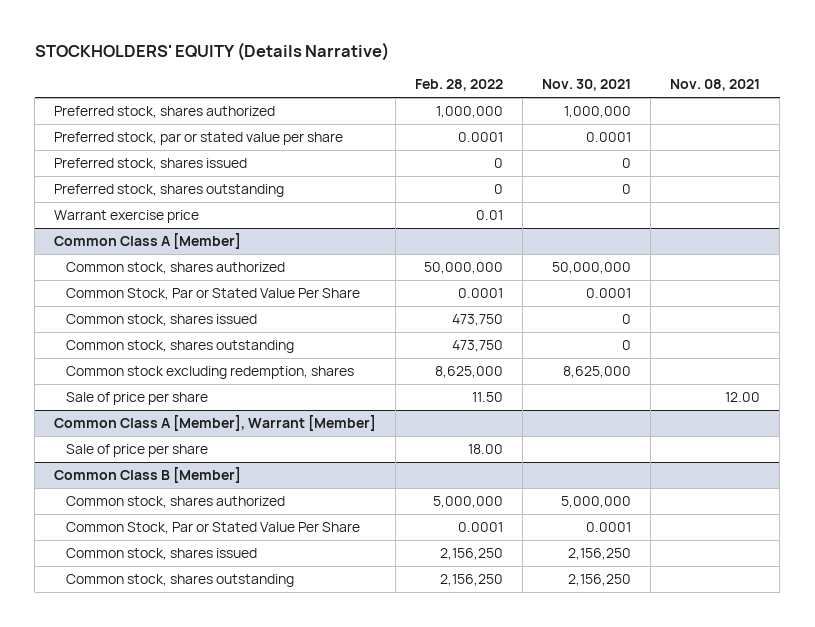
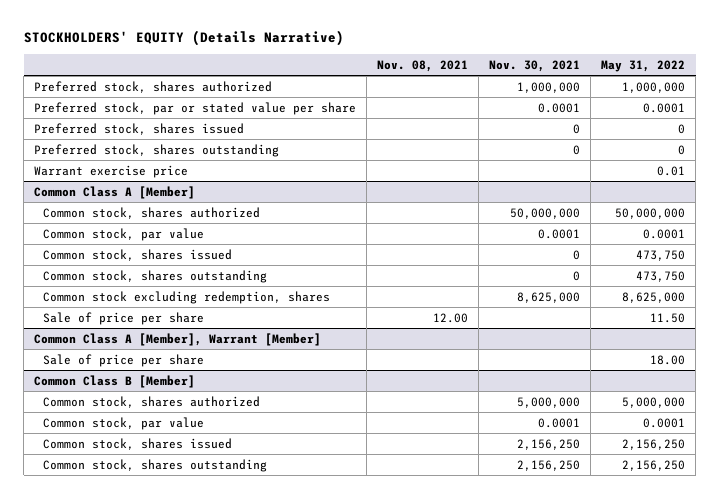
- | Feb. 28, 2022 | Nov. 30, 2021 | Nov. 08, 2021
+ | Nov. 08, 2021 | Nov. 30, 2021 | May 31, 2022
@ Common Class A [Member]
- Common Stock, Par or Stated Value Per Share | 0.0001 | 0.0001 |
+ Common stock, par value | | 0.0001 | 0.0001
@ Common Class B [Member]
- Common Stock, Par or Stated Value Per Share | 0.0001 | 0.0001 |
+ Common stock, par value | | 0.0001 | 0.0001

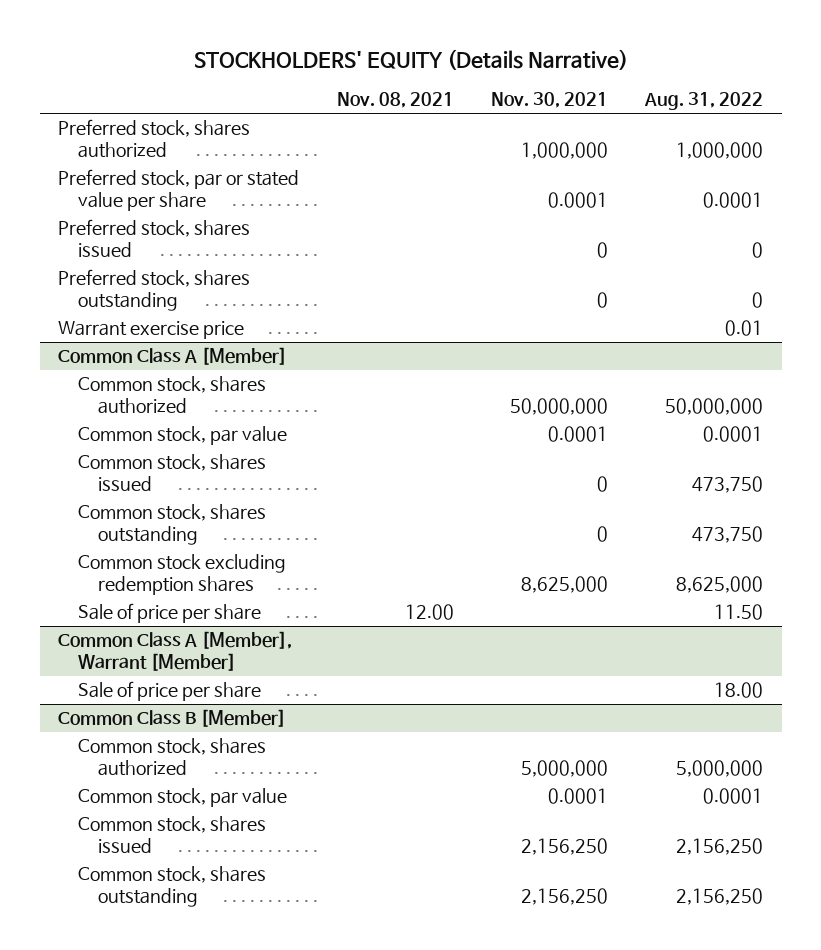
- | Nov. 08, 2021 | Nov. 30, 2021 | May 31, 2022
+ | Nov. 08, 2021 | Nov. 30, 2021 | Aug. 31, 2022
@ Common Class A [Member]
- Common stock excluding redemption, shares | | 8,625,000 | 8,625,000
+ Common stock excluding redemption shares | | 8,625,000 | 8,625,000

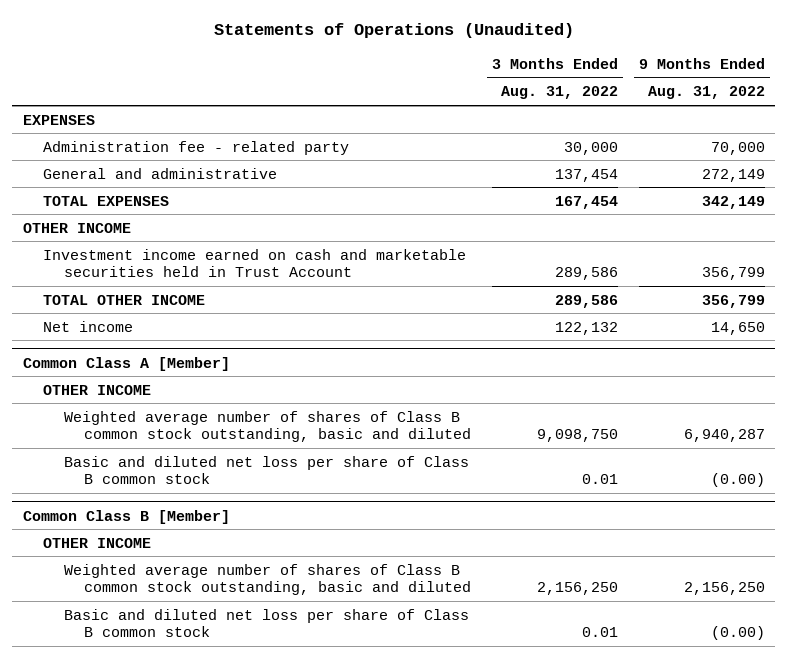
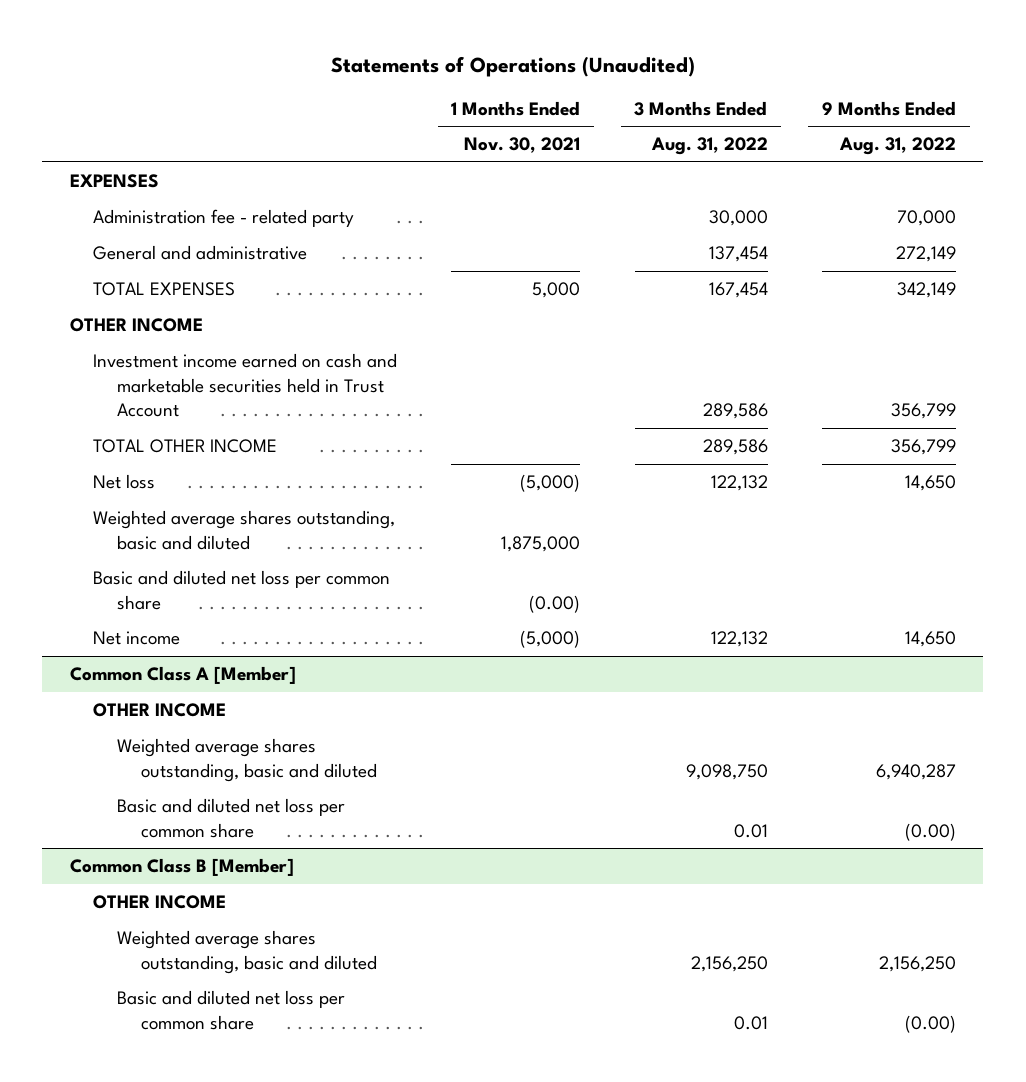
- | 3 Months Ended Aug. 31, 2022 | 9 Months Ended Aug. 31, 2022
+ | 1 Months Ended Nov. 30, 2021 | 3 Months Ended Aug. 31, 2022 | 9 Months Ended Aug. 31, 2022
+ Net loss | (5,000) | 122,132 | 14,650
+ Weighted average shares outstanding, basic and diluted | 1,875,000 | |
+ Basic and diluted net loss per common share | (0.00) | |
@ Common Class A [Member]
- Weighted average number of shares of Class B common stock outstanding, basic and diluted | 9,098,750 | 6,940,287
- Basic and diluted net loss per share of Class B common stock | 0.01 | (0.00)
+ Weighted average shares outstanding, basic and diluted | | 9,098,750 | 6,940,287
+ Basic and diluted net loss per common share | | 0.01 | (0.00)
@ Common Class B [Member]
- Weighted average number of shares of Class B common stock outstanding, basic and diluted | 2,156,250 | 2,156,250
- Basic and diluted net loss per share of Class B common stock | 0.01 | (0.00)
+ Weighted average shares outstanding, basic and diluted | | 2,156,250 | 2,156,250
+ Basic and diluted net loss per common share | | 0.01 | (0.00)

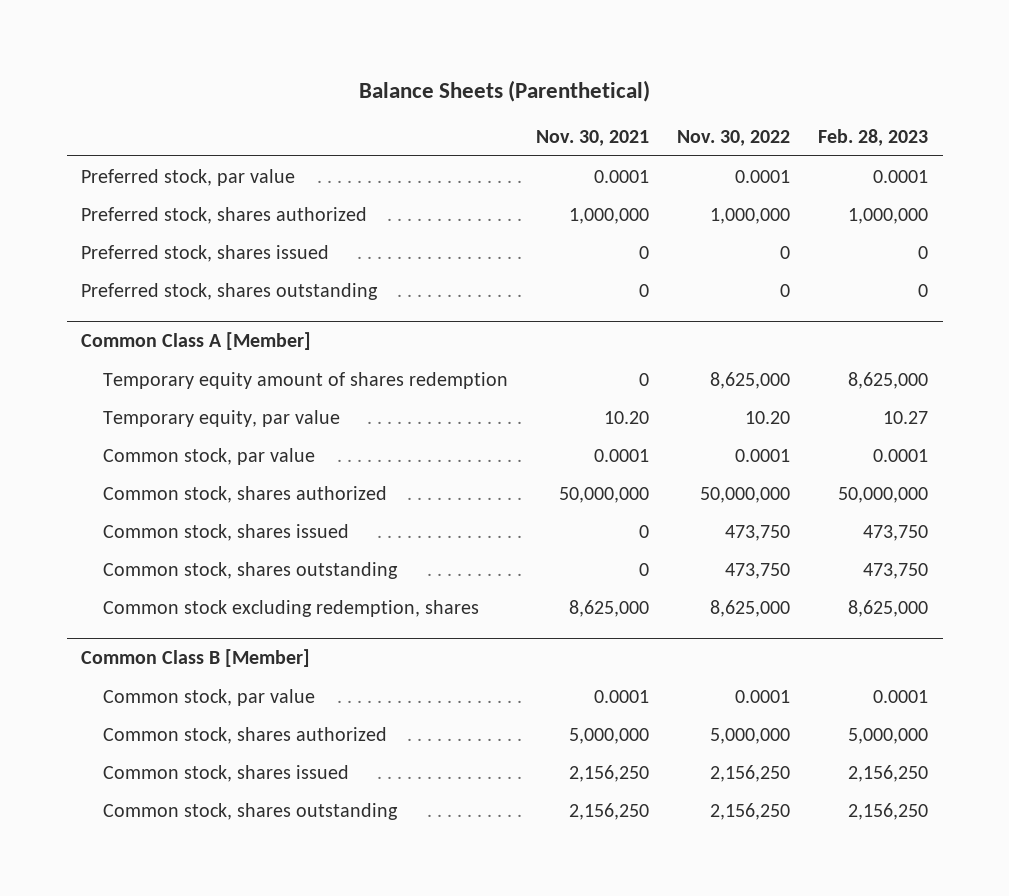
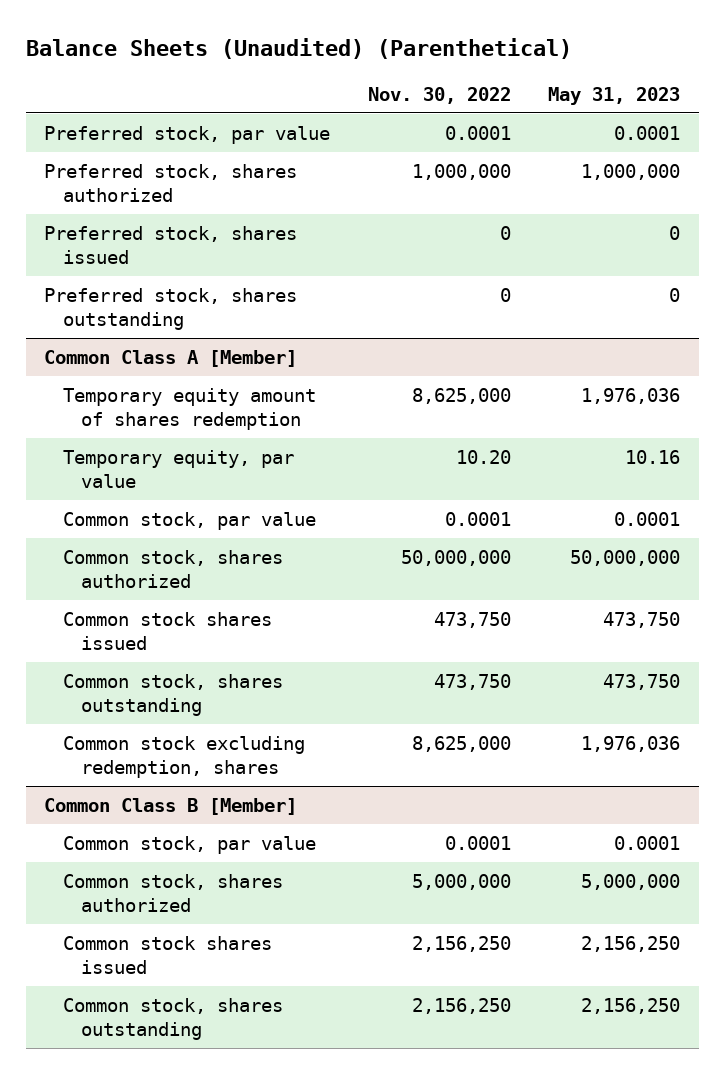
- Balance Sheets (Parenthetical)
+ Balance Sheets (Unaudited) (Parenthetical)
- | Nov. 30, 2021 | Nov. 30, 2022 | Feb. 28, 2023
+ | Nov. 30, 2022 | May 31, 2023
@ Common Class A [Member]
- Common stock, shares issued | 0 | 473,750 | 473,750
+ Common stock shares issued | 473,750 | 473,750
@ Common Class B [Member]
- Common stock, shares issued | 2,156,250 | 2,156,250 | 2,156,250
+ Common stock shares issued | 2,156,250 | 2,156,250

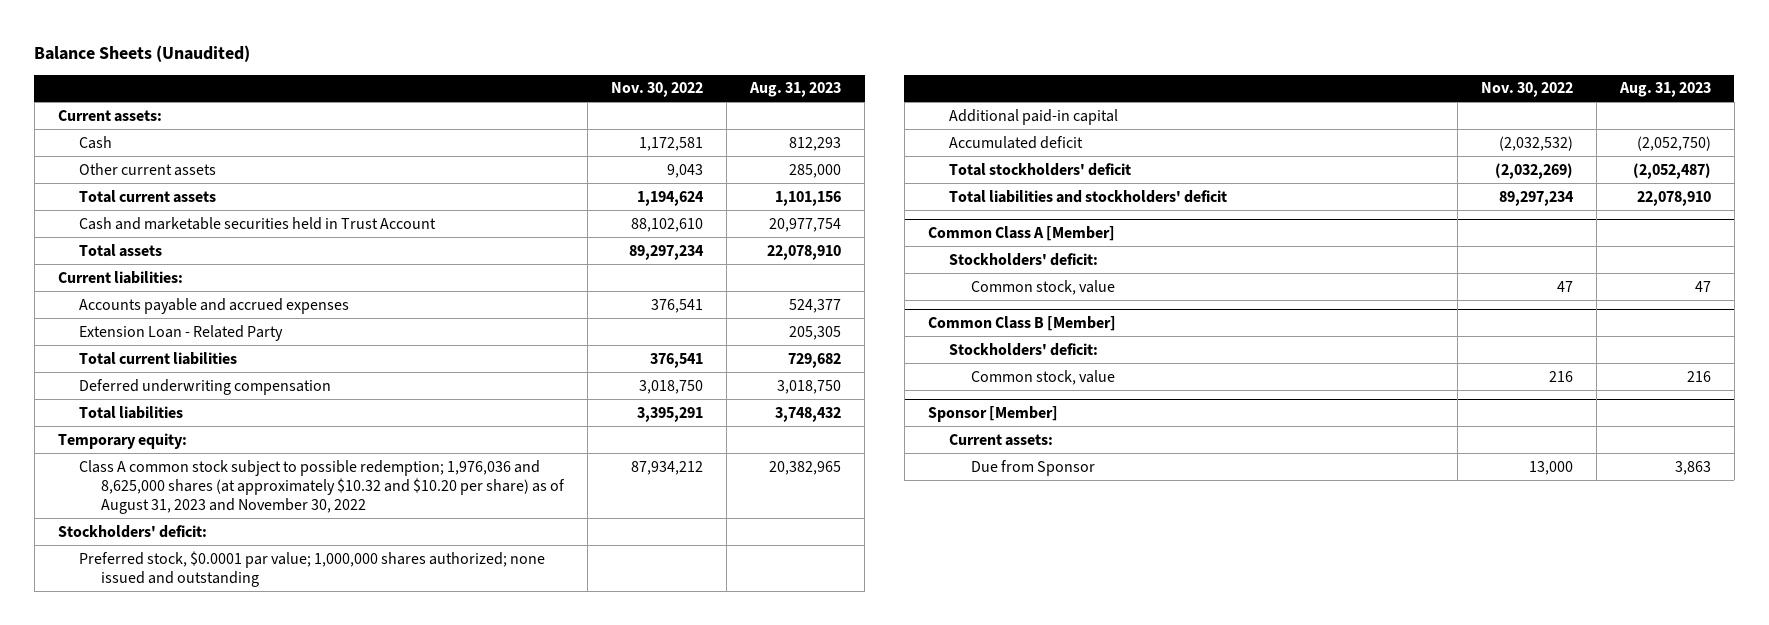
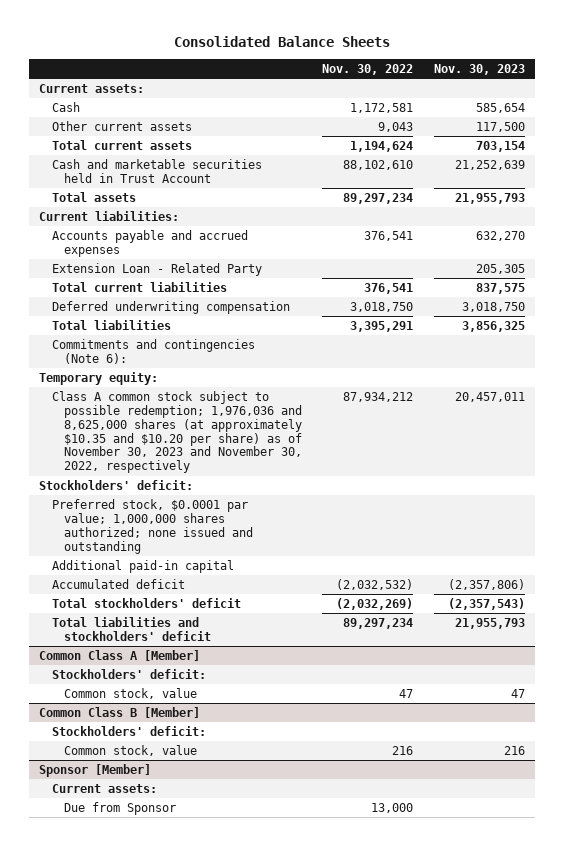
- Balance Sheets (Unaudited)
+ Consolidated Balance Sheets
- | Nov. 30, 2022 | Aug. 31, 2023
+ | Nov. 30, 2022 | Nov. 30, 2023
+ Commitments and contingencies (Note 6):
- Class A common stock subject to possible redemption; 1,976,036 and 8,625,000 shares (at approximately $10.32 and $10.20 per share) as of August 31, 2023 and November 30, 2022 | 87,934,212 | 20,382,965
+ Class A common stock subject to possible redemption; 1,976,036 and 8,625,000 shares (at approximately $10.35 and $10.20 per share) as of November 30, 2023 and November 30, 2022, respectively | 87,934,212 | 20,457,011

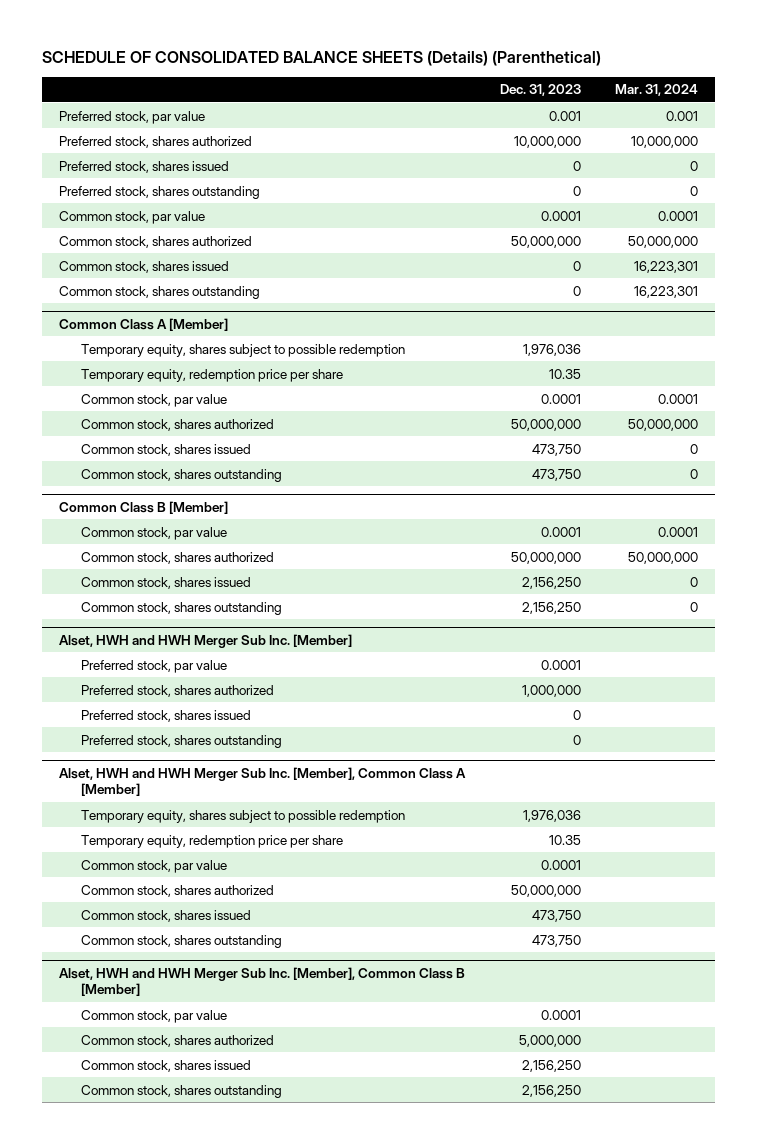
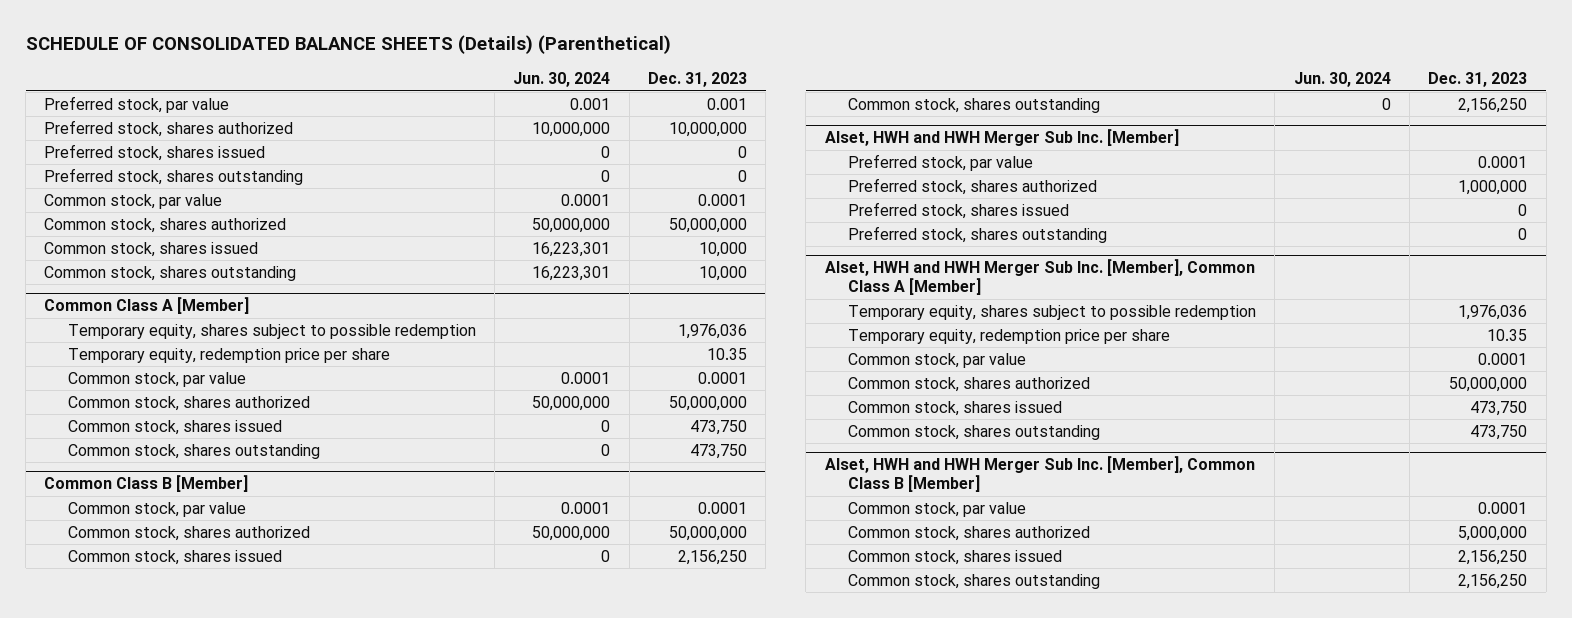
- | Dec. 31, 2023 | Mar. 31, 2024
+ | Jun. 30, 2024 | Dec. 31, 2023
- Common stock, shares issued | 0 | 16,223,301
- Common stock, shares outstanding | 0 | 16,223,301
+ Common stock, shares issued | 16,223,301 | 10,000
+ Common stock, shares outstanding | 16,223,301 | 10,000

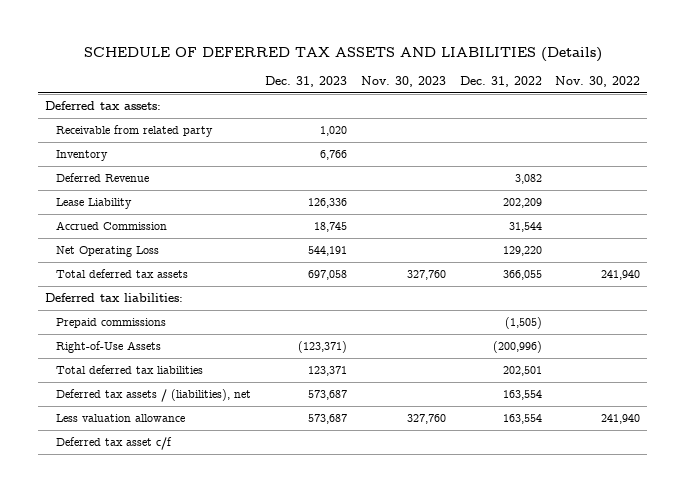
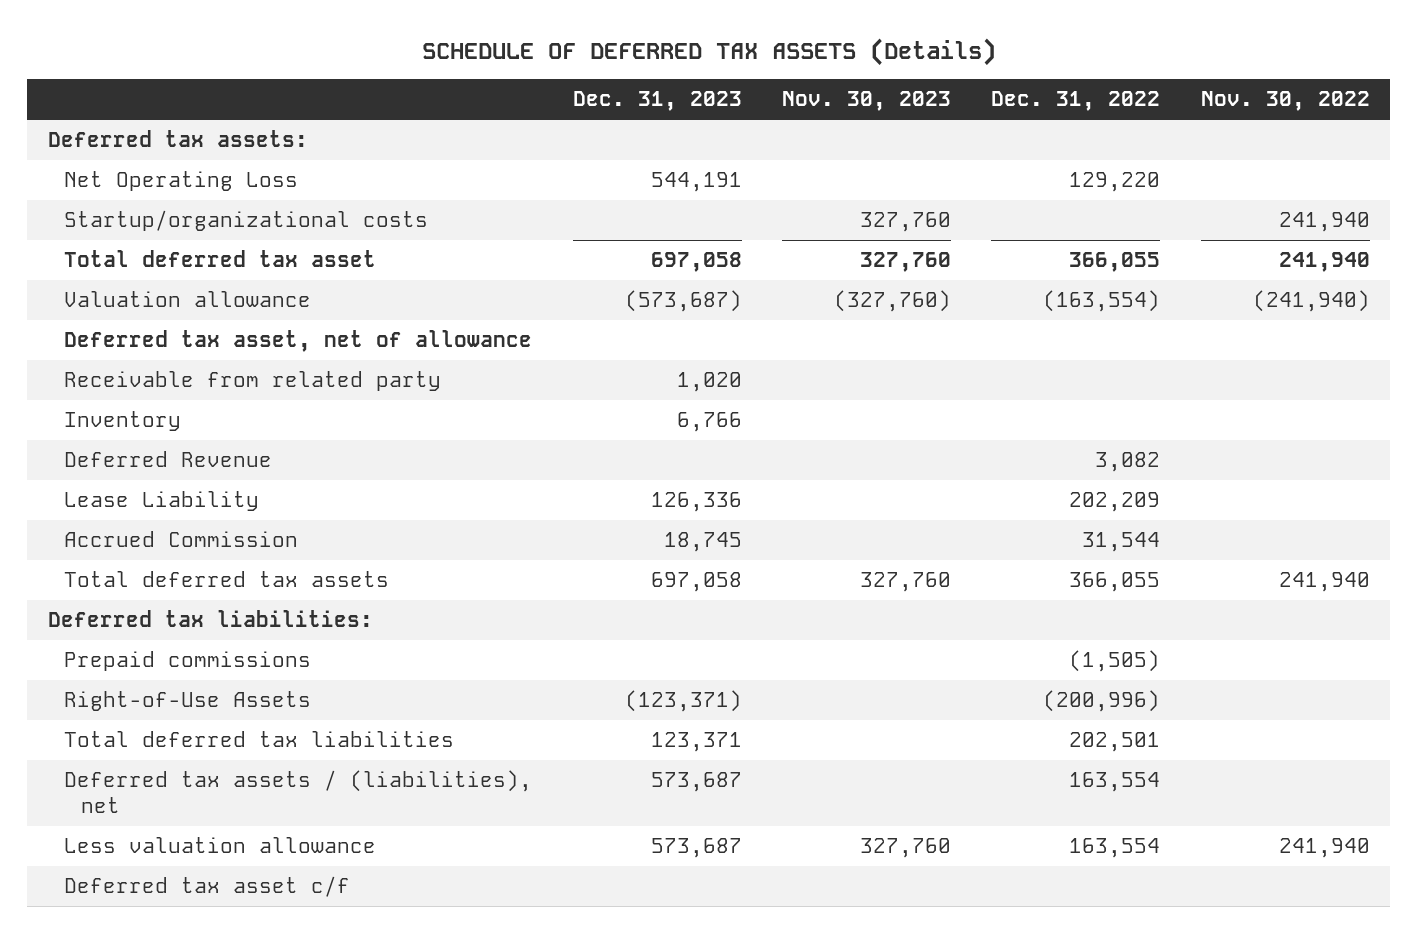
- SCHEDULE OF DEFERRED TAX ASSETS AND LIABILITIES (Details)
+ SCHEDULE OF DEFERRED TAX ASSETS (Details)
moved up: Net Operating Loss | 544,191 | | 129,220 |
+ Startup/organizational costs | | 327,760 | | 241,940
+ Total deferred tax asset | 697,058 | 327,760 | 366,055 | 241,940
+ Valuation allowance | (573,687) | (327,760) | (163,554) | (241,940)
+ Deferred tax asset, net of allowance

